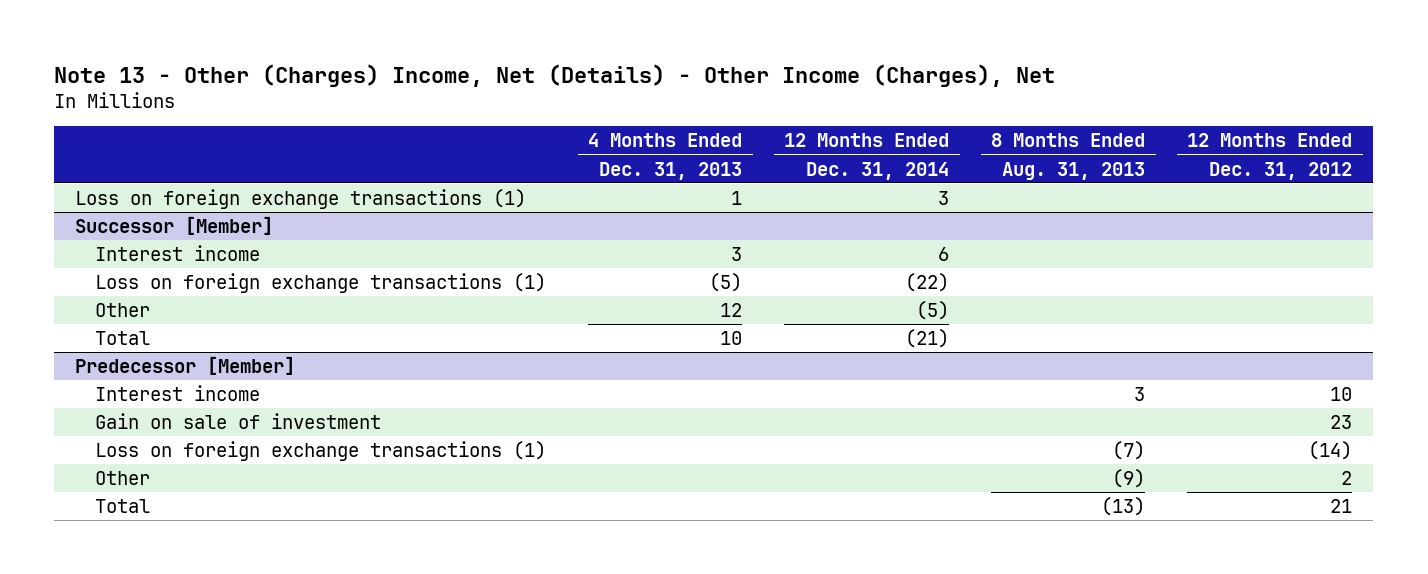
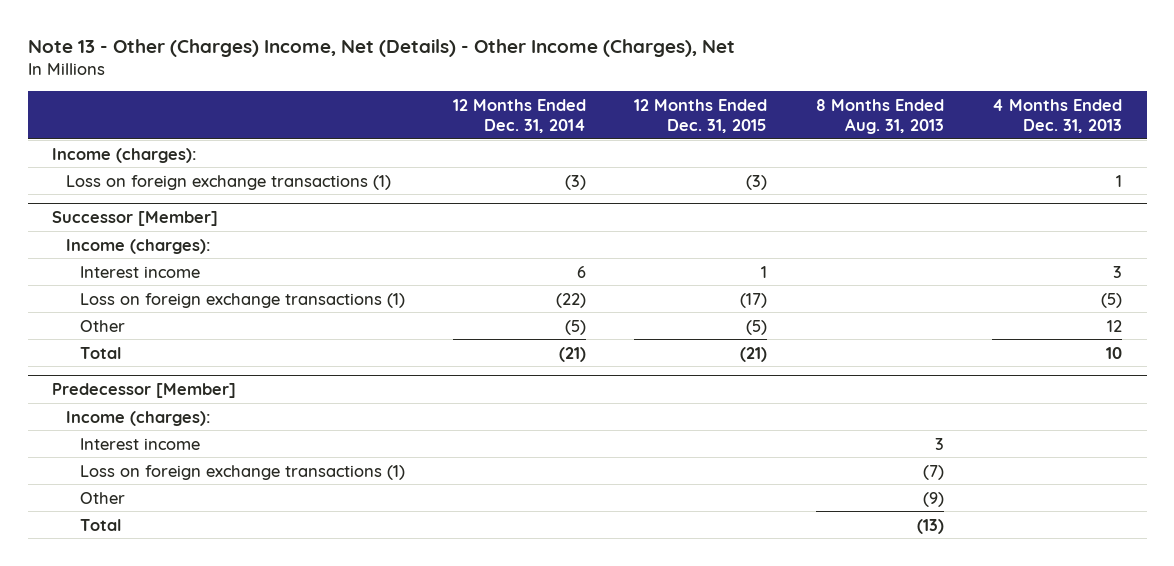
- | 4 Months Ended Dec. 31, 2013 | 12 Months Ended Dec. 31, 2014 | 8 Months Ended Aug. 31, 2013 | 12 Months Ended Dec. 31, 2012
+ | 12 Months Ended Dec. 31, 2014 | 12 Months Ended Dec. 31, 2015 | 8 Months Ended Aug. 31, 2013 | 4 Months Ended Dec. 31, 2013
- Loss on foreign exchange transactions (1) | 1 | 3 | |
+ Income (charges):
+ Loss on foreign exchange transactions (1) | (3) | (3) | | 1
@ Successor [Member]
+ Income (charges):
@ Predecessor [Member]
+ Income (charges):
- Gain on sale of investment | | | | 23

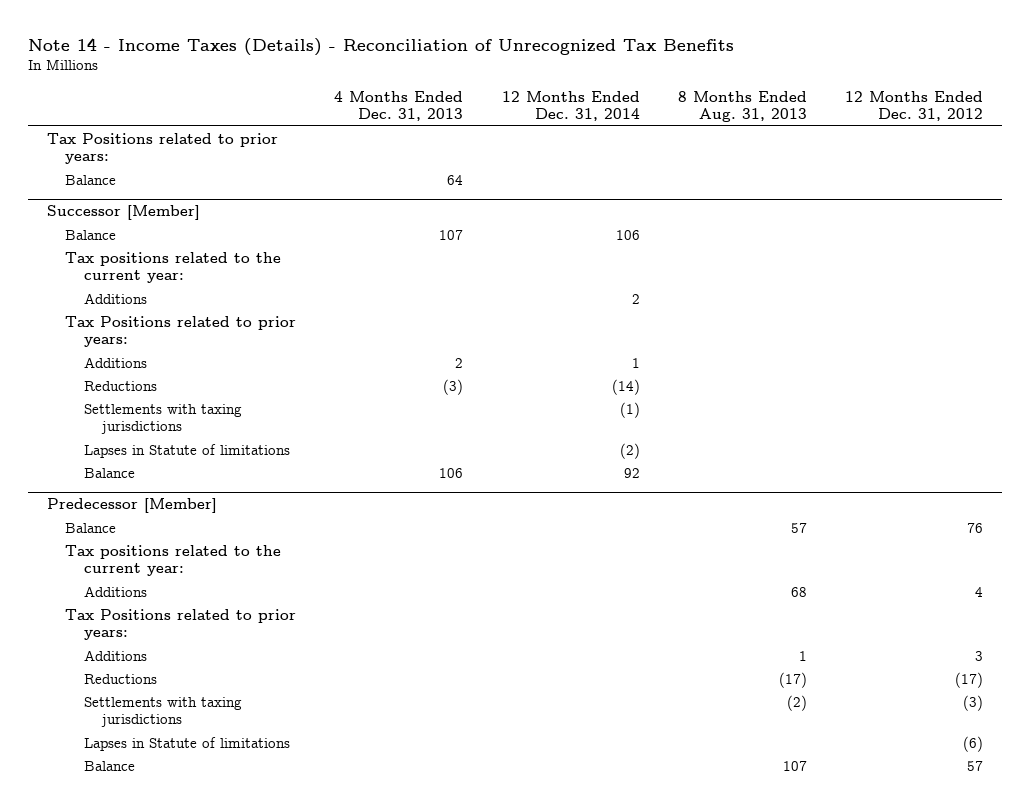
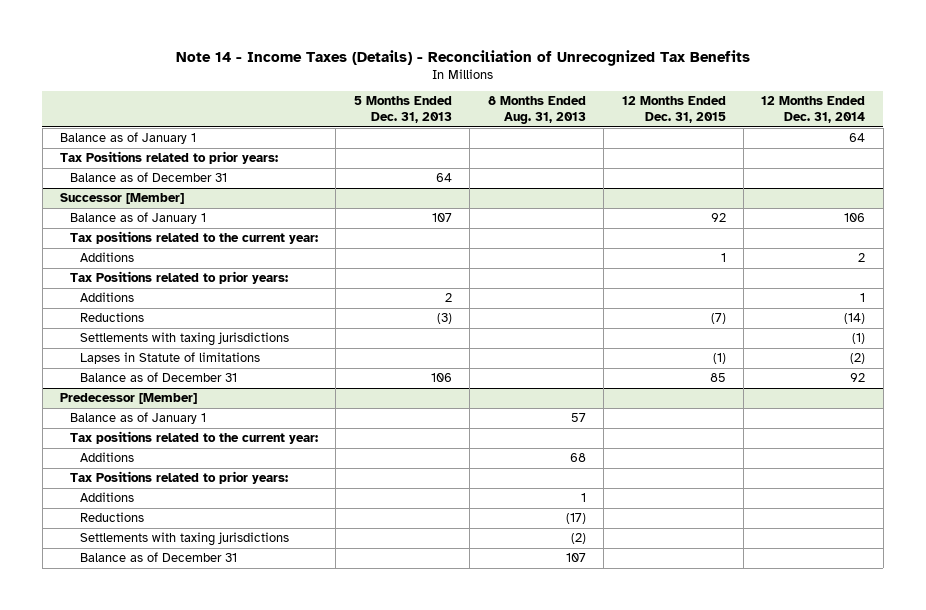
- | 4 Months Ended Dec. 31, 2013 | 12 Months Ended Dec. 31, 2014 | 8 Months Ended Aug. 31, 2013 | 12 Months Ended Dec. 31, 2012
+ | 5 Months Ended Dec. 31, 2013 | 8 Months Ended Aug. 31, 2013 | 12 Months Ended Dec. 31, 2015 | 12 Months Ended Dec. 31, 2014
+ Balance as of January 1 | | | | 64
- Balance | 64 | | |
+ Balance as of December 31 | 64 | | |
@ Successor [Member]
- Balance | 107 | 106 | |
+ Balance as of January 1 | 107 | | 92 | 106
- Balance | 106 | 92 | |
+ Balance as of December 31 | 106 | | 85 | 92
@ Predecessor [Member]
- Balance | | | 57 | 76
+ Balance as of January 1 | | 57 | |
- Lapses in Statute of limitations | | | | (6)
- Balance | | | 107 | 57
+ Balance as of December 31 | | 107 | |

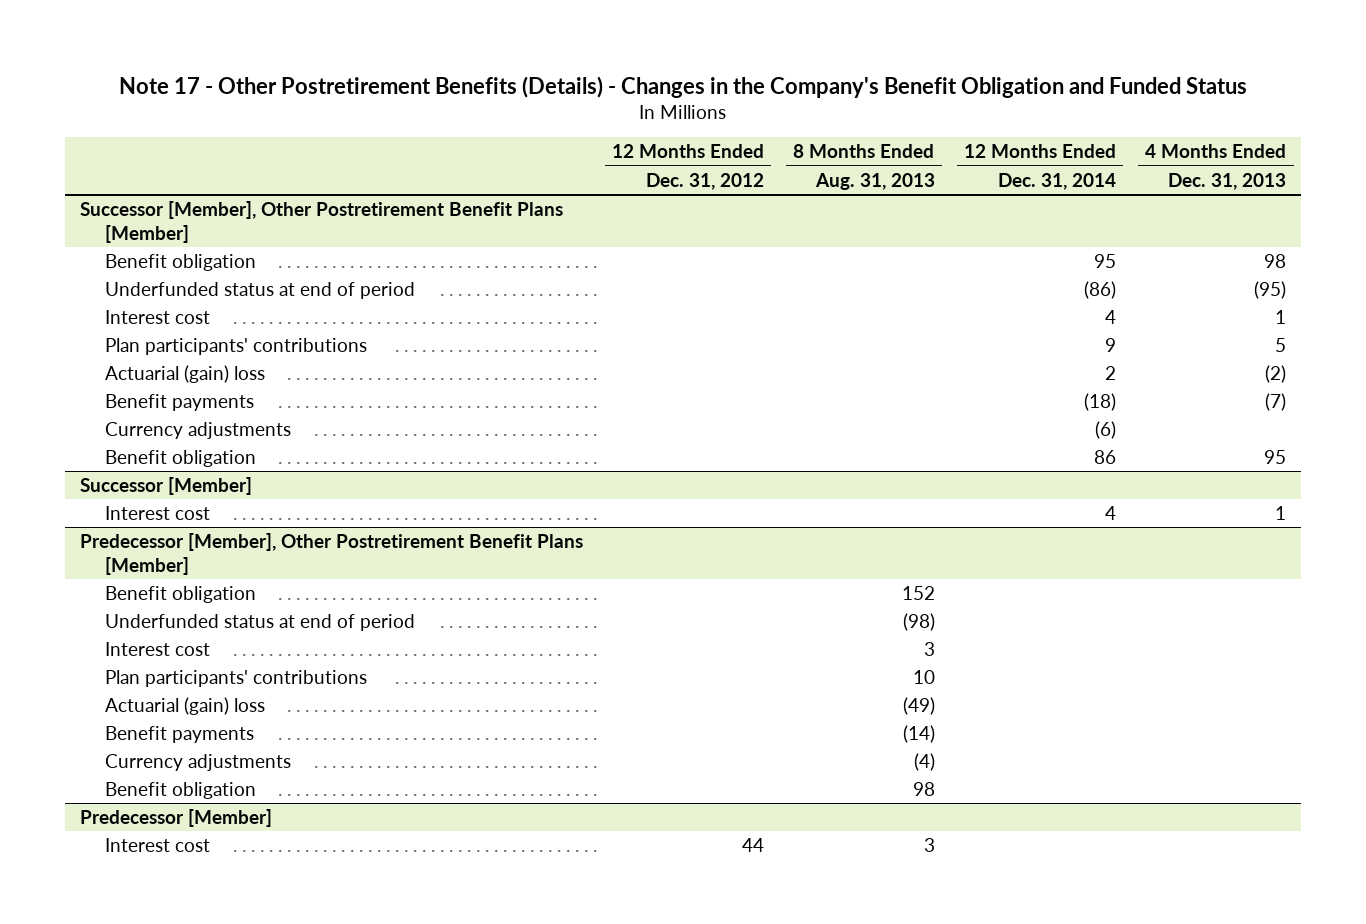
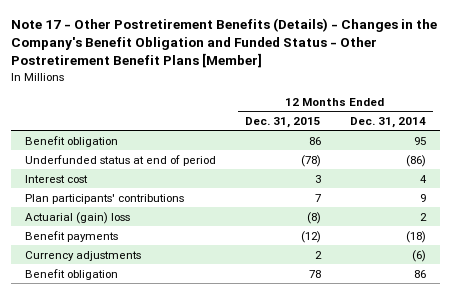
- Note 17 - Other Postretirement Benefits (Details) - Changes in the Company's Benefit Obligation and Funded Status
+ Note 17 - Other Postretirement Benefits (Details) - Changes in the Company's Benefit Obligation and Funded Status - Other Postretirement Benefit Plans [Member]
- | 12 Months Ended Dec. 31, 2012 | 8 Months Ended Aug. 31, 2013 | 12 Months Ended Dec. 31, 2014 | 4 Months Ended Dec. 31, 2013
+ | 12 Months Ended Dec. 31, 2015 | 12 Months Ended Dec. 31, 2014
- Successor [Member], Other Postretirement Benefit Plans [Member]
- Successor [Member]
- Interest cost | | | 4 | 1
- Predecessor [Member], Other Postretirement Benefit Plans [Member]
- Benefit obligation | | 152 | |
- Underfunded status at end of period | | (98) | |
- Interest cost | | 3 | |
- Plan participants' contributions | | 10 | |
- Actuarial (gain) loss | | (49) | |
- Benefit payments | | (14) | |
- Currency adjustments | | (4) | |
- Benefit obligation | | 98 | |
- Predecessor [Member]
- Interest cost | 44 | 3 | |

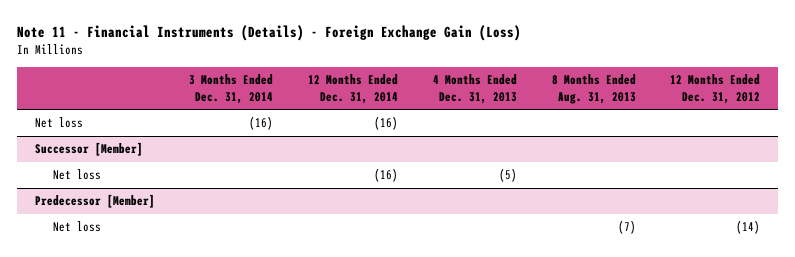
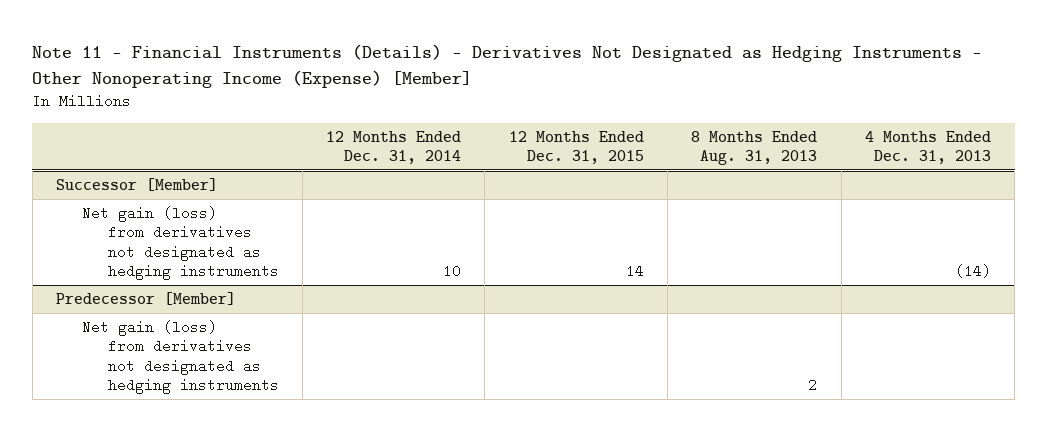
- Note 11 - Financial Instruments (Details) - Foreign Exchange Gain (Loss)
+ Note 11 - Financial Instruments (Details) - Derivatives Not Designated as Hedging Instruments - Other Nonoperating Income (Expense) [Member]
- | 3 Months Ended Dec. 31, 2014 | 12 Months Ended Dec. 31, 2014 | 4 Months Ended Dec. 31, 2013 | 8 Months Ended Aug. 31, 2013 | 12 Months Ended Dec. 31, 2012
+ | 12 Months Ended Dec. 31, 2014 | 12 Months Ended Dec. 31, 2015 | 8 Months Ended Aug. 31, 2013 | 4 Months Ended Dec. 31, 2013
- Net loss | (16) | (16) | | |
@ Successor [Member]
- Net loss | | (16) | (5) | |
+ Net gain (loss) from derivatives not designated as hedging instruments | 10 | 14 | | (14)
@ Predecessor [Member]
- Net loss | | | | (7) | (14)
+ Net gain (loss) from derivatives not designated as hedging instruments | | | 2 |

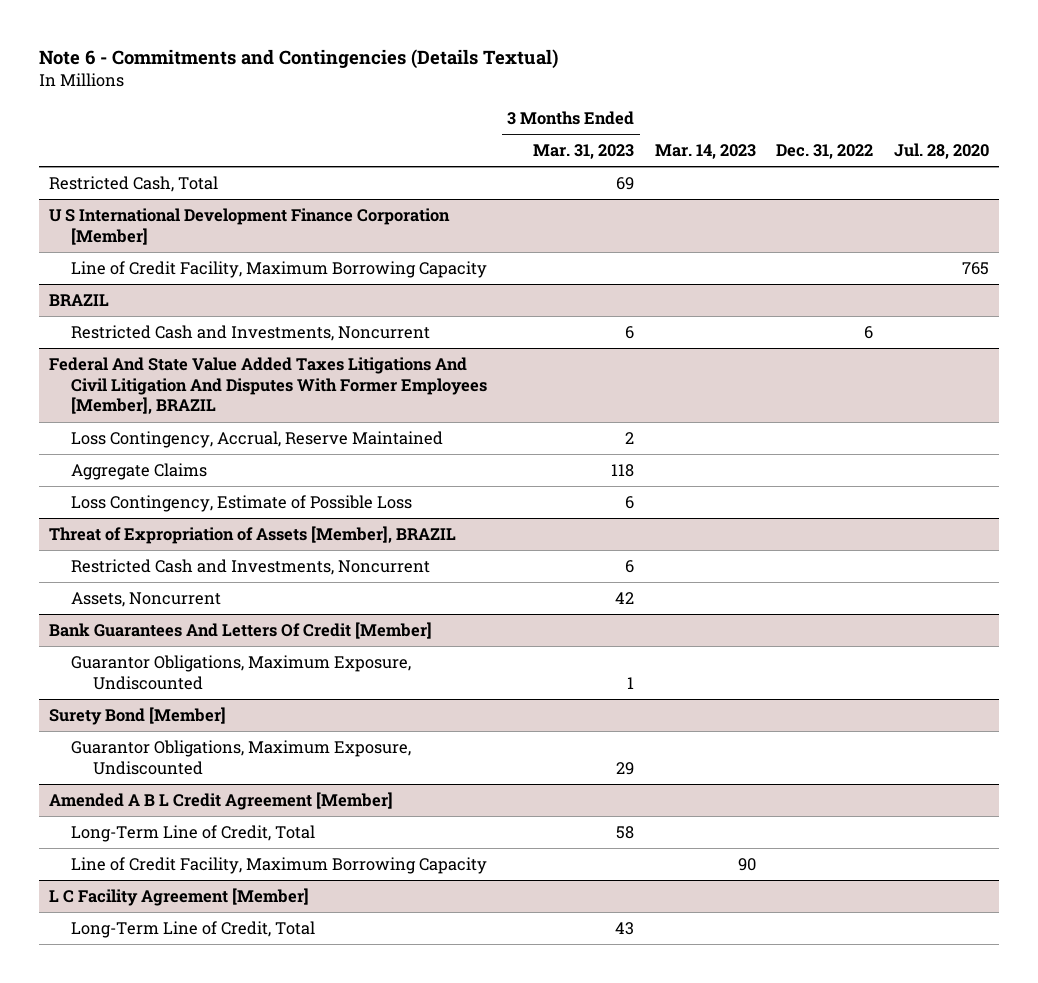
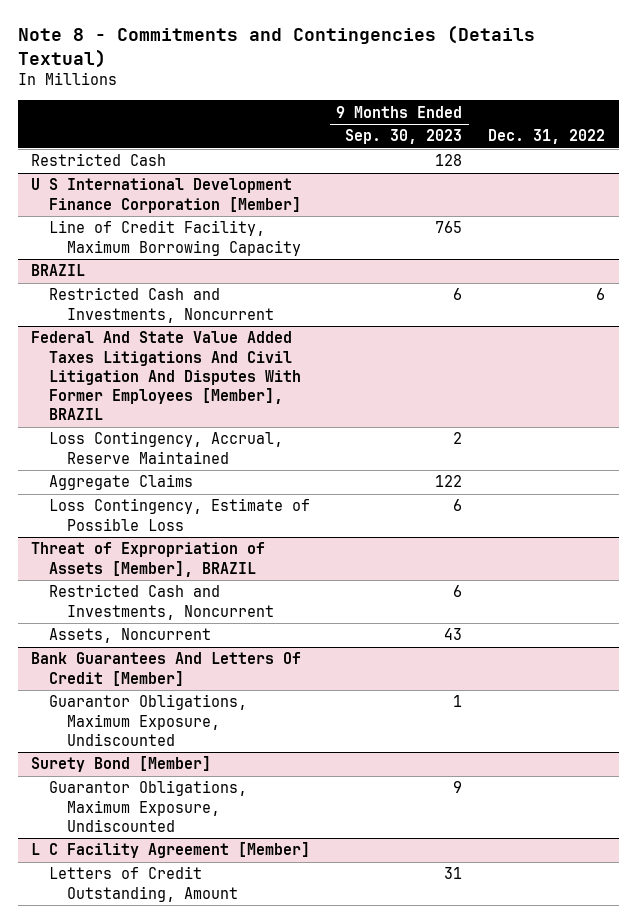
- Note 6 - Commitments and Contingencies (Details Textual)
+ Note 8 - Commitments and Contingencies (Details Textual)
- | 3 Months Ended Mar. 31, 2023 | Mar. 14, 2023 | Dec. 31, 2022 | Jul. 28, 2020
+ | 9 Months Ended Sep. 30, 2023 | Dec. 31, 2022
- Restricted Cash, Total | 69 | | |
+ Restricted Cash | 128 |
- Amended A B L Credit Agreement [Member]
- Long-Term Line of Credit, Total | 58 | | |
- Line of Credit Facility, Maximum Borrowing Capacity | | 90 | |
@ L C Facility Agreement [Member]
- Long-Term Line of Credit, Total | 43 | | |
+ Letters of Credit Outstanding, Amount | 31 |

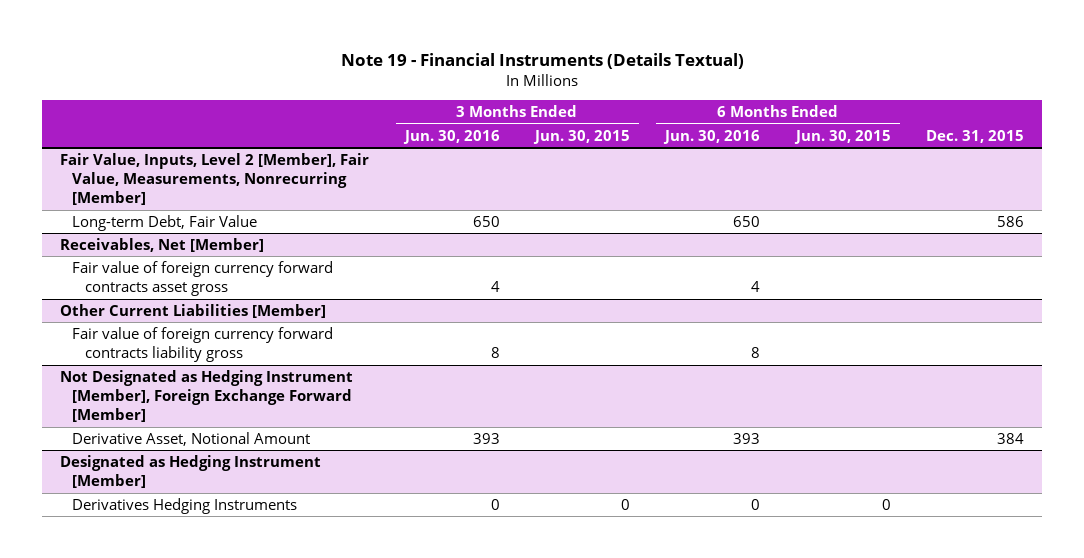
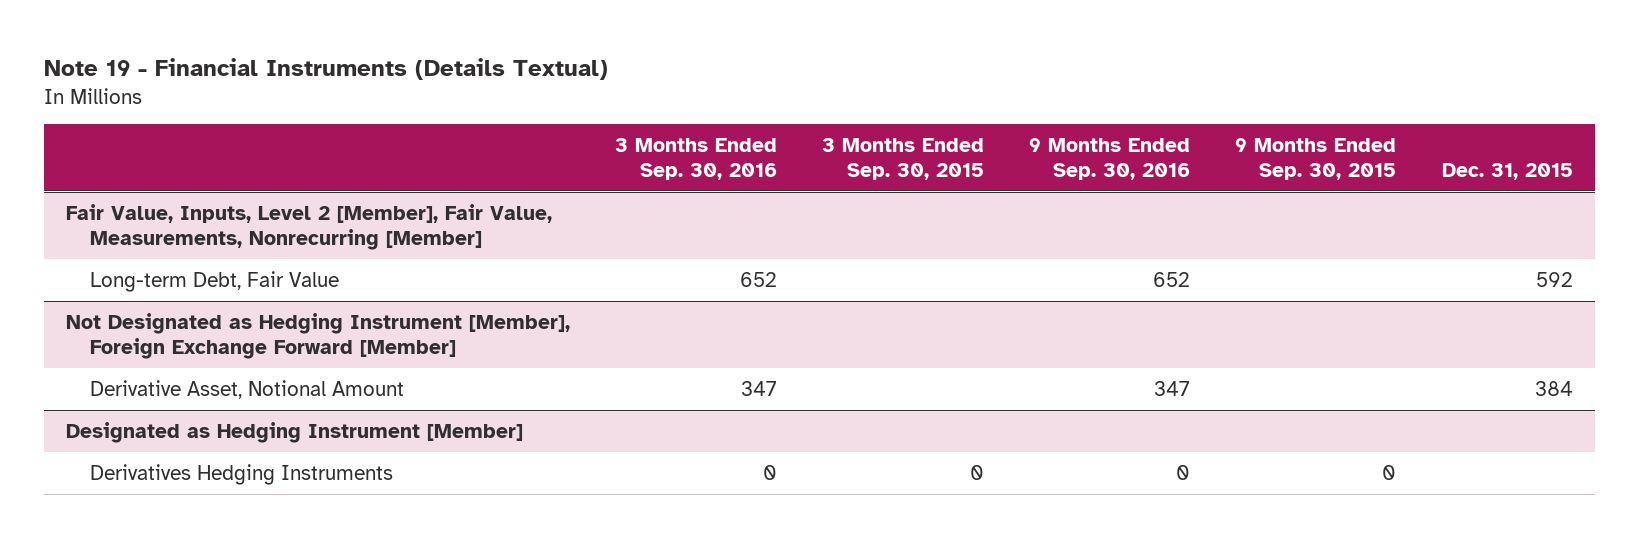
- | 3 Months Ended Jun. 30, 2016 | 3 Months Ended Jun. 30, 2015 | 6 Months Ended Jun. 30, 2016 | 6 Months Ended Jun. 30, 2015 | Dec. 31, 2015
+ | 3 Months Ended Sep. 30, 2016 | 3 Months Ended Sep. 30, 2015 | 9 Months Ended Sep. 30, 2016 | 9 Months Ended Sep. 30, 2015 | Dec. 31, 2015
@ Fair Value, Inputs, Level 2 [Member], Fair Value, Measurements, Nonrecurring [Member]
- Long-term Debt, Fair Value | 650 | | 650 | | 586
- Receivables, Net [Member]
- Fair value of foreign currency forward contracts asset gross | 4 | | 4 | |
- Other Current Liabilities [Member]
- Fair value of foreign currency forward contracts liability gross | 8 | | 8 | |
@ Fair Value, Inputs, Level 2 [Member], Fair Value, Measurements, Nonrecurring [Member]
+ Long-term Debt, Fair Value | 652 | | 652 | | 592

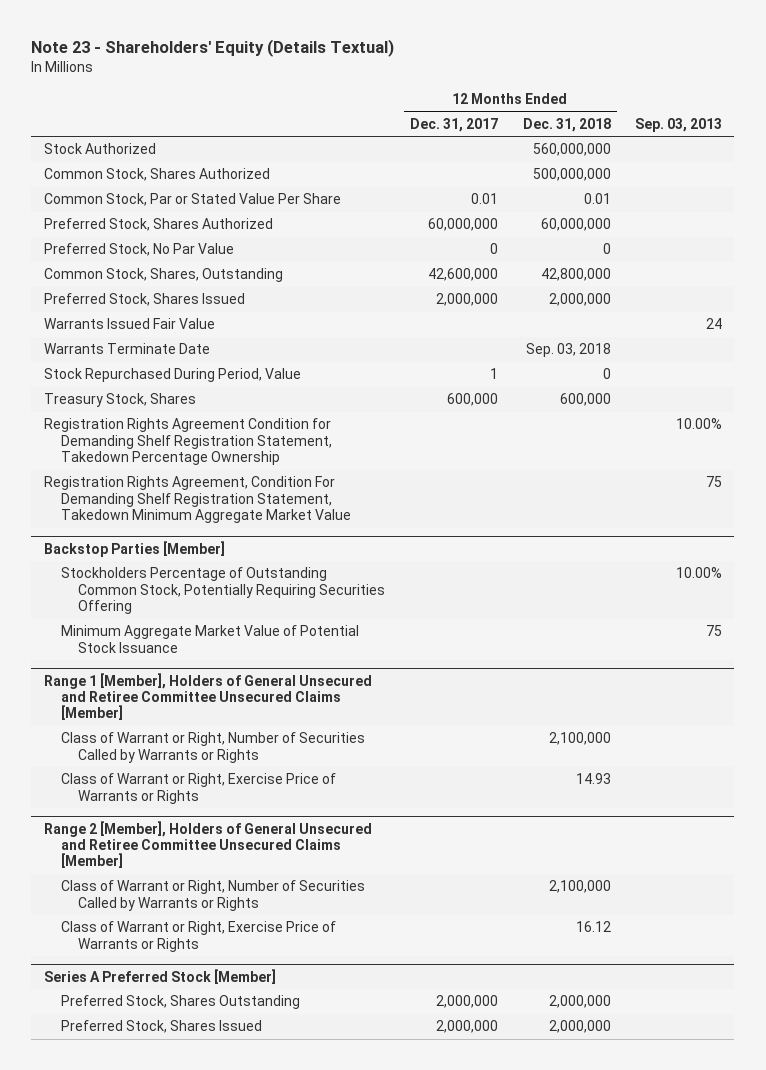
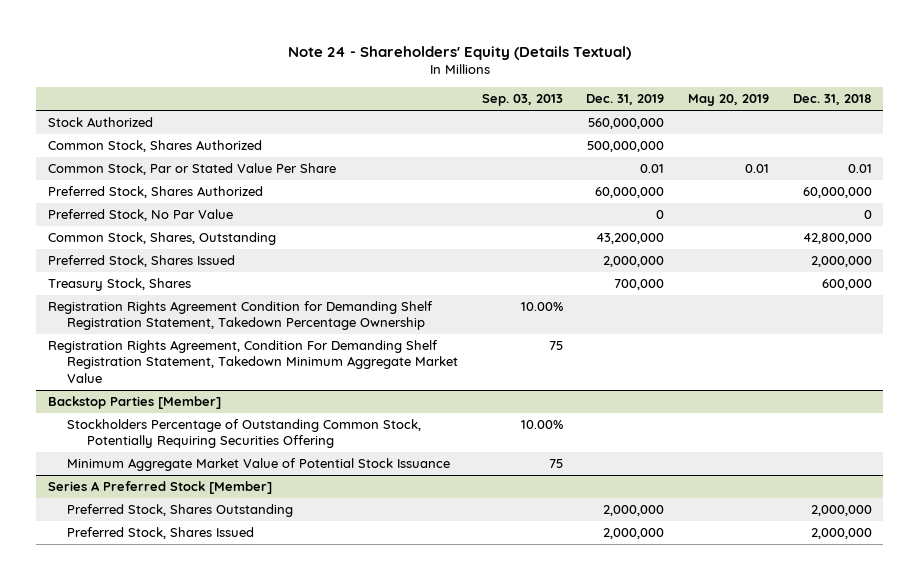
- Note 23 - Shareholders' Equity (Details Textual)
+ Note 24 - Shareholders' Equity (Details Textual)
- | 12 Months Ended Dec. 31, 2017 | 12 Months Ended Dec. 31, 2018 | Sep. 03, 2013
+ | Sep. 03, 2013 | Dec. 31, 2019 | May 20, 2019 | Dec. 31, 2018
- Warrants Issued Fair Value | | | 24
- Warrants Terminate Date | | Sep. 03, 2018 |
- Stock Repurchased During Period, Value | 1 | 0 |
- Range 1 [Member], Holders of General Unsecured and Retiree Committee Unsecured Claims [Member]
- Class of Warrant or Right, Number of Securities Called by Warrants or Rights | | 2,100,000 |
- Class of Warrant or Right, Exercise Price of Warrants or Rights | | 14.93 |
- Range 2 [Member], Holders of General Unsecured and Retiree Committee Unsecured Claims [Member]
- Class of Warrant or Right, Number of Securities Called by Warrants or Rights | | 2,100,000 |
- Class of Warrant or Right, Exercise Price of Warrants or Rights | | 16.12 |

